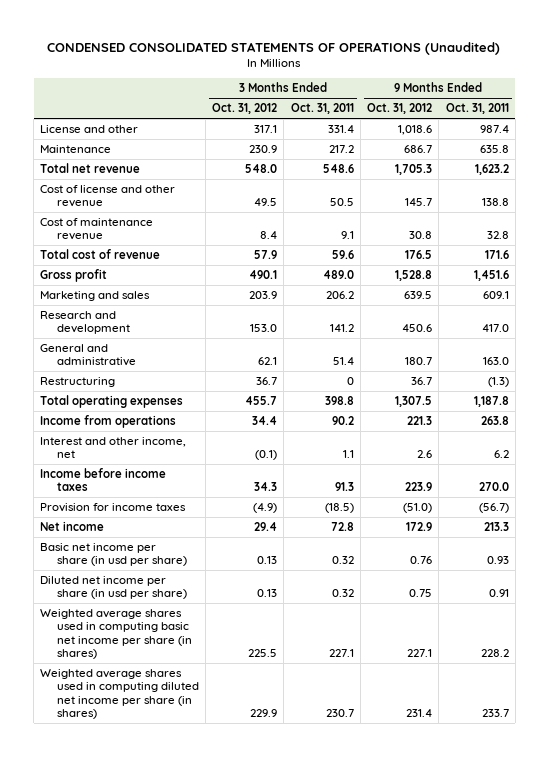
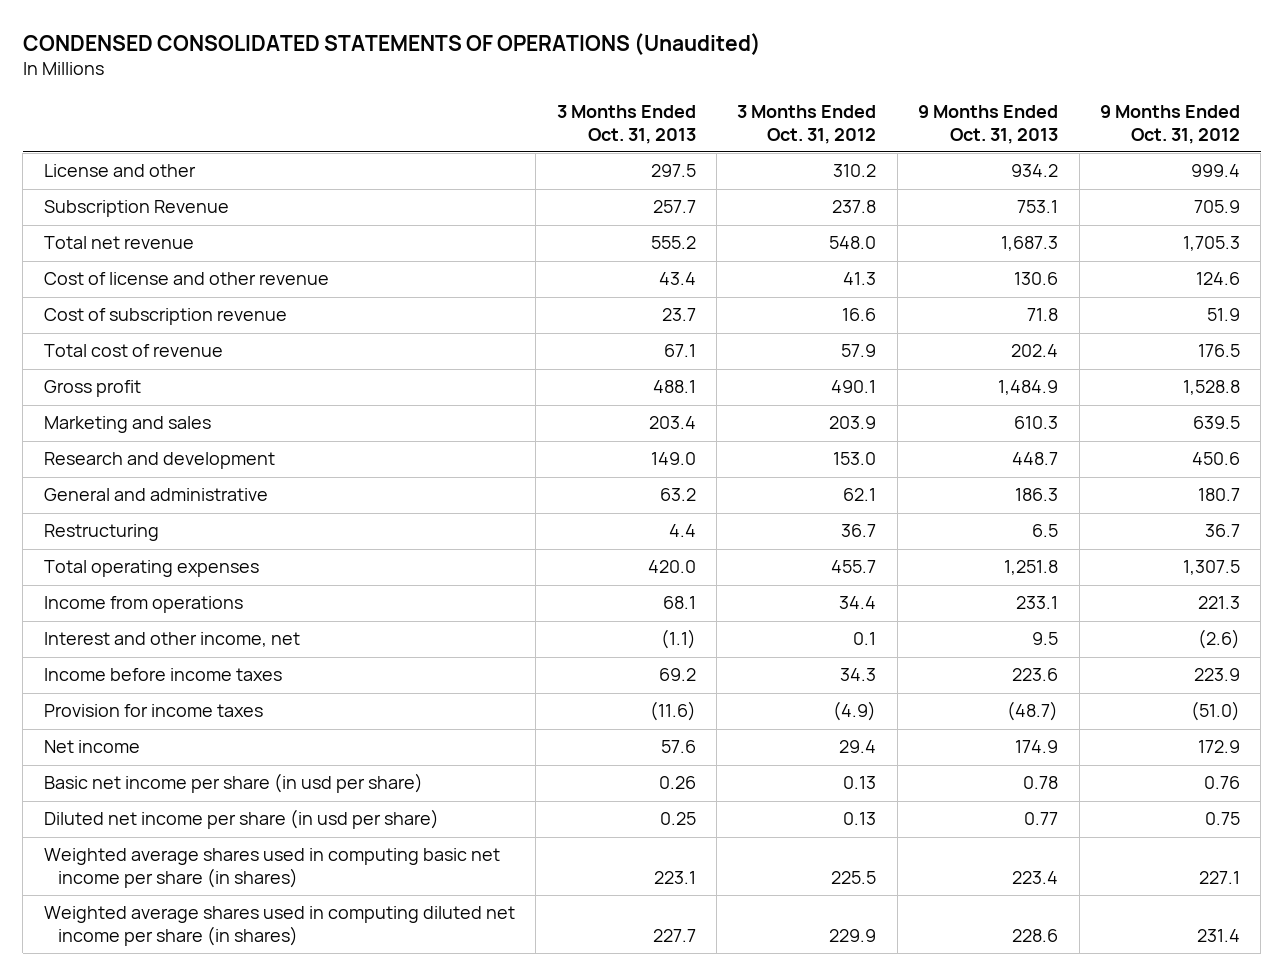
- | 3 Months Ended Oct. 31, 2012 | 3 Months Ended Oct. 31, 2011 | 9 Months Ended Oct. 31, 2012 | 9 Months Ended Oct. 31, 2011
+ | 3 Months Ended Oct. 31, 2013 | 3 Months Ended Oct. 31, 2012 | 9 Months Ended Oct. 31, 2013 | 9 Months Ended Oct. 31, 2012
- License and other | 317.1 | 331.4 | 1,018.6 | 987.4
- Maintenance | 230.9 | 217.2 | 686.7 | 635.8
+ License and other | 297.5 | 310.2 | 934.2 | 999.4
+ Subscription Revenue | 257.7 | 237.8 | 753.1 | 705.9
- Cost of license and other revenue | 49.5 | 50.5 | 145.7 | 138.8
- Cost of maintenance revenue | 8.4 | 9.1 | 30.8 | 32.8
+ Cost of license and other revenue | 43.4 | 41.3 | 130.6 | 124.6
+ Cost of subscription revenue | 23.7 | 16.6 | 71.8 | 51.9
- Interest and other income, net | (0.1) | 1.1 | 2.6 | 6.2
+ Interest and other income, net | (1.1) | 0.1 | 9.5 | (2.6)

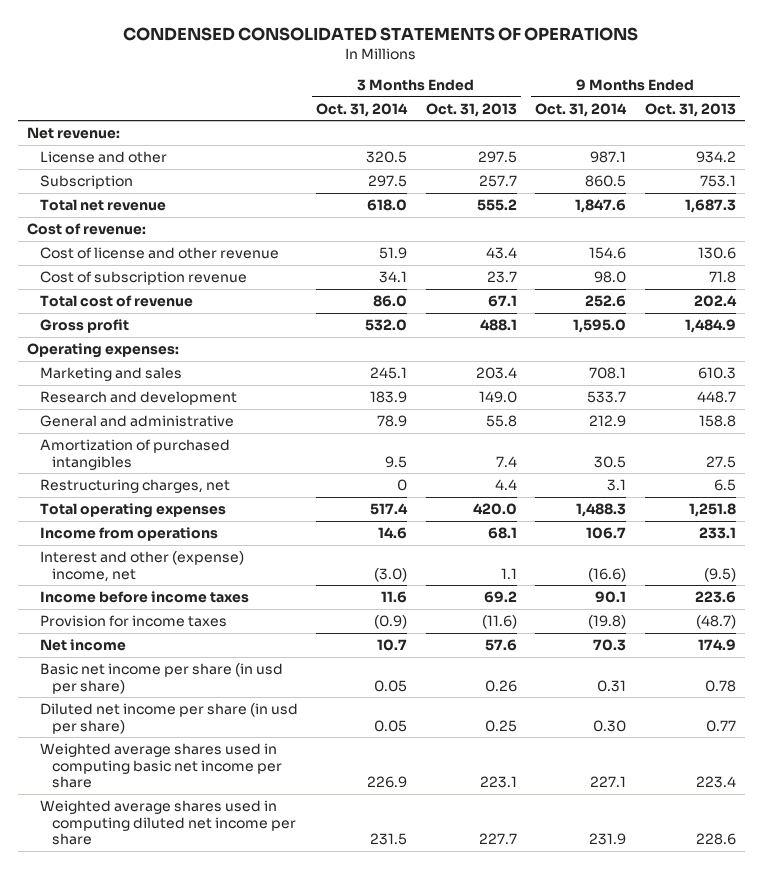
- CONDENSED CONSOLIDATED STATEMENTS OF OPERATIONS (Unaudited)
+ CONDENSED CONSOLIDATED STATEMENTS OF OPERATIONS
- | 3 Months Ended Oct. 31, 2013 | 3 Months Ended Oct. 31, 2012 | 9 Months Ended Oct. 31, 2013 | 9 Months Ended Oct. 31, 2012
+ | 3 Months Ended Oct. 31, 2014 | 3 Months Ended Oct. 31, 2013 | 9 Months Ended Oct. 31, 2014 | 9 Months Ended Oct. 31, 2013
+ Net revenue:
- Subscription Revenue | 257.7 | 237.8 | 753.1 | 705.9
+ Subscription | 297.5 | 257.7 | 860.5 | 753.1
+ Cost of revenue:
+ Operating expenses:
- General and administrative | 63.2 | 62.1 | 186.3 | 180.7
- Restructuring | 4.4 | 36.7 | 6.5 | 36.7
+ General and administrative | 78.9 | 55.8 | 212.9 | 158.8
+ Amortization of purchased intangibles | 9.5 | 7.4 | 30.5 | 27.5
+ Restructuring charges, net | 0 | 4.4 | 3.1 | 6.5
- Interest and other income, net | (1.1) | 0.1 | 9.5 | (2.6)
+ Interest and other (expense) income, net | (3.0) | 1.1 | (16.6) | (9.5)
- Weighted average shares used in computing basic net income per share (in shares) | 223.1 | 225.5 | 223.4 | 227.1
- Weighted average shares used in computing diluted net income per share (in shares) | 227.7 | 229.9 | 228.6 | 231.4
+ Weighted average shares used in computing basic net income per share | 226.9 | 223.1 | 227.1 | 223.4
+ Weighted average shares used in computing diluted net income per share | 231.5 | 227.7 | 231.9 | 228.6

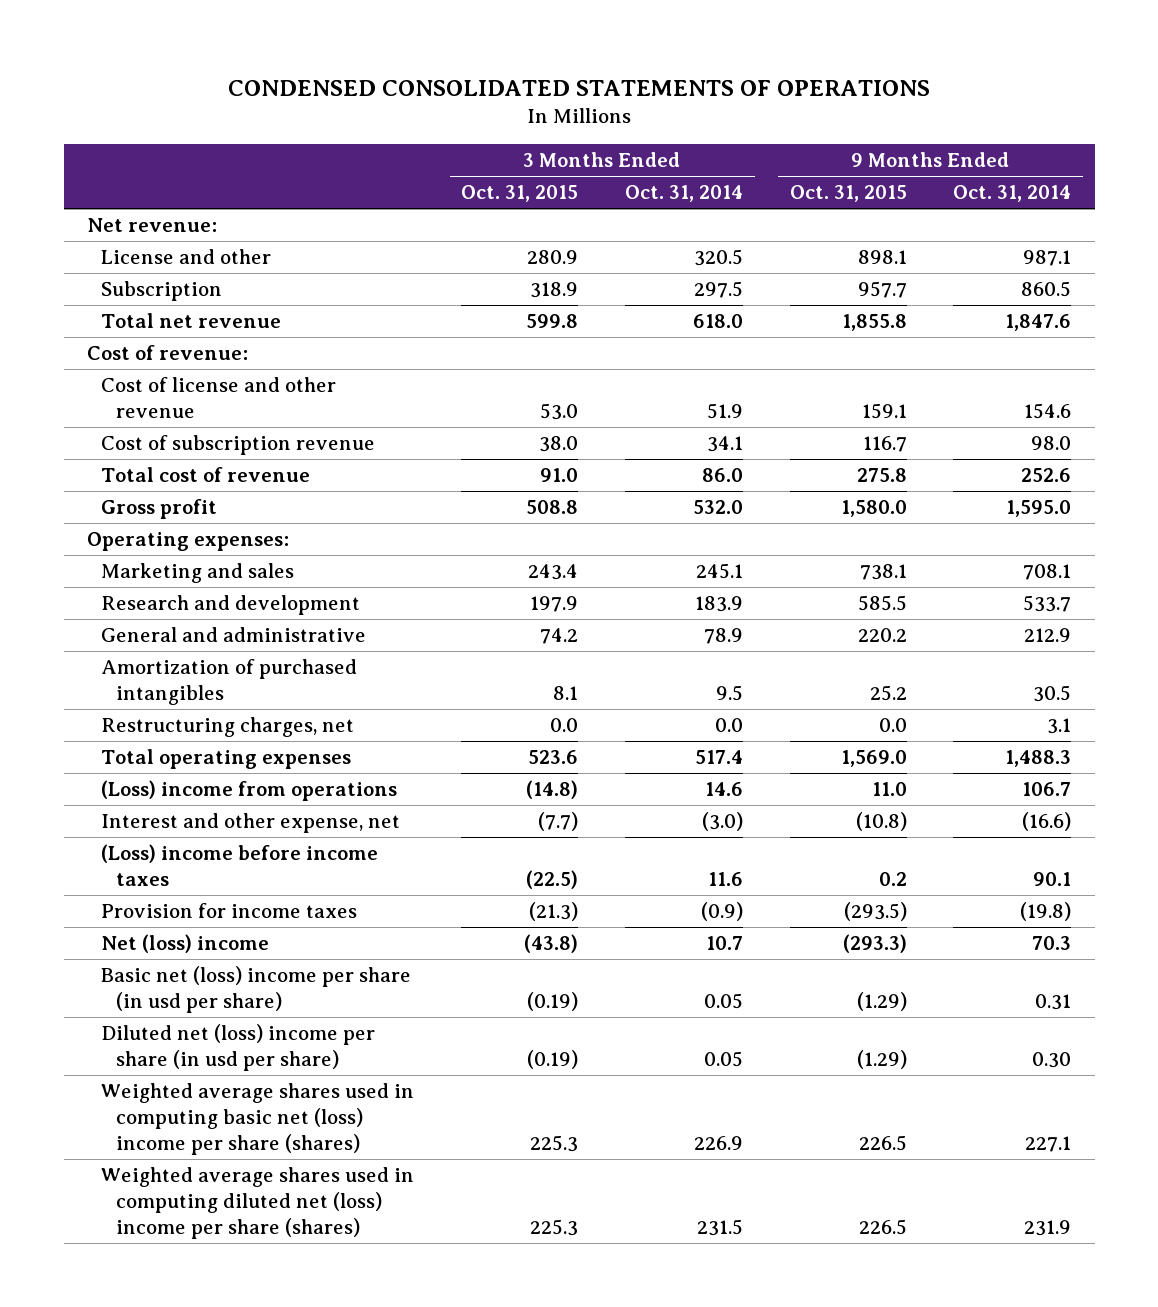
- | 3 Months Ended Oct. 31, 2014 | 3 Months Ended Oct. 31, 2013 | 9 Months Ended Oct. 31, 2014 | 9 Months Ended Oct. 31, 2013
+ | 3 Months Ended Oct. 31, 2015 | 3 Months Ended Oct. 31, 2014 | 9 Months Ended Oct. 31, 2015 | 9 Months Ended Oct. 31, 2014
- Restructuring charges, net | 0 | 4.4 | 3.1 | 6.5
+ Restructuring charges, net | 0.0 | 0.0 | 0.0 | 3.1
- Income from operations | 14.6 | 68.1 | 106.7 | 233.1
- Interest and other (expense) income, net | (3.0) | 1.1 | (16.6) | (9.5)
- Income before income taxes | 11.6 | 69.2 | 90.1 | 223.6
+ (Loss) income from operations | (14.8) | 14.6 | 11.0 | 106.7
+ Interest and other expense, net | (7.7) | (3.0) | (10.8) | (16.6)
+ (Loss) income before income taxes | (22.5) | 11.6 | 0.2 | 90.1
- Net income | 10.7 | 57.6 | 70.3 | 174.9
- Basic net income per share (in usd per share) | 0.05 | 0.26 | 0.31 | 0.78
- Diluted net income per share (in usd per share) | 0.05 | 0.25 | 0.30 | 0.77
- Weighted average shares used in computing basic net income per share | 226.9 | 223.1 | 227.1 | 223.4
- Weighted average shares used in computing diluted net income per share | 231.5 | 227.7 | 231.9 | 228.6
+ Net (loss) income | (43.8) | 10.7 | (293.3) | 70.3
+ Basic net (loss) income per share (in usd per share) | (0.19) | 0.05 | (1.29) | 0.31
+ Diluted net (loss) income per share (in usd per share) | (0.19) | 0.05 | (1.29) | 0.30
+ Weighted average shares used in computing basic net (loss) income per share (shares) | 225.3 | 226.9 | 226.5 | 227.1
+ Weighted average shares used in computing diluted net (loss) income per share (shares) | 225.3 | 231.5 | 226.5 | 231.9

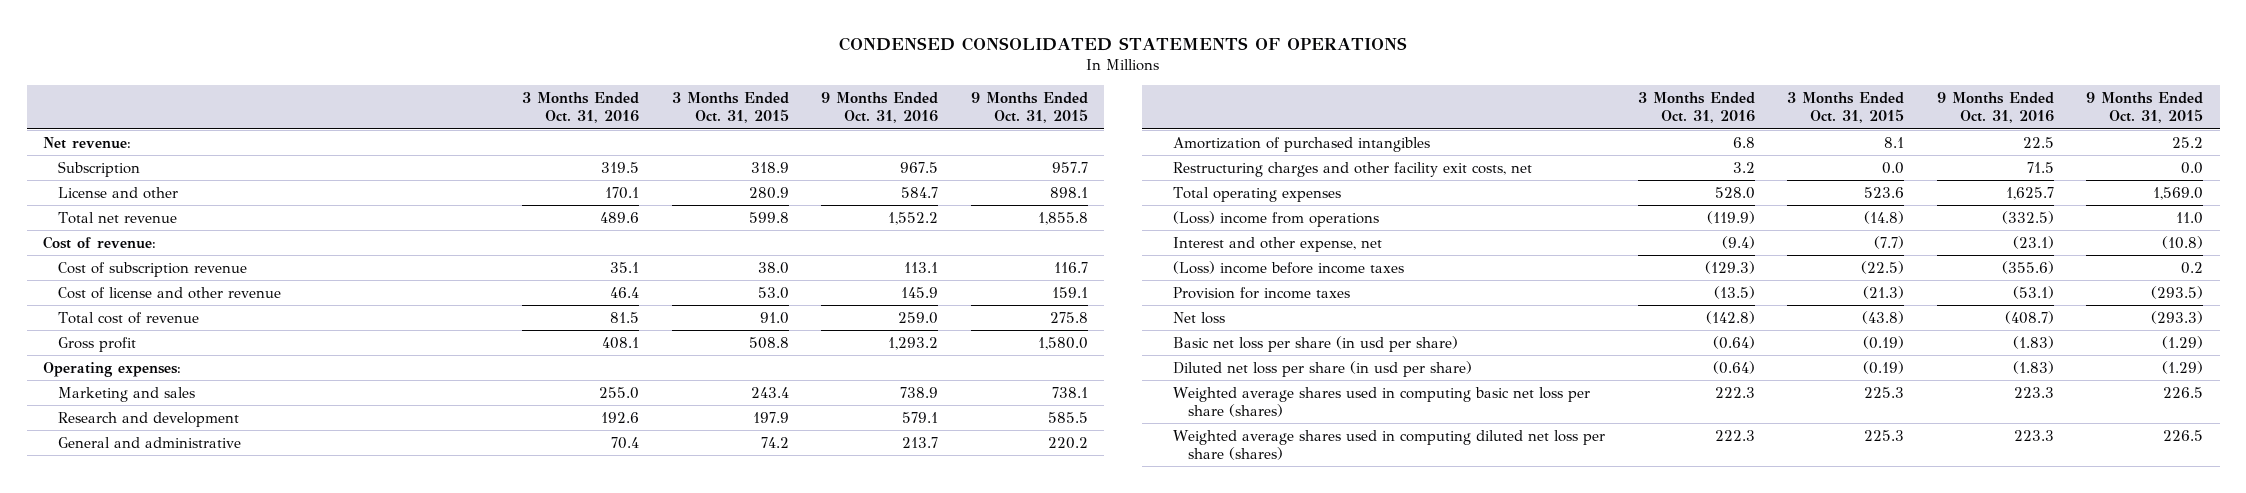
- | 3 Months Ended Oct. 31, 2015 | 3 Months Ended Oct. 31, 2014 | 9 Months Ended Oct. 31, 2015 | 9 Months Ended Oct. 31, 2014
+ | 3 Months Ended Oct. 31, 2016 | 3 Months Ended Oct. 31, 2015 | 9 Months Ended Oct. 31, 2016 | 9 Months Ended Oct. 31, 2015
moved down: License and other | 170.1 | 280.9 | 584.7 | 898.1
moved down: Cost of license and other revenue | 46.4 | 53.0 | 145.9 | 159.1
- Restructuring charges, net | 0.0 | 0.0 | 0.0 | 3.1
+ Restructuring charges and other facility exit costs, net | 3.2 | 0.0 | 71.5 | 0.0
- Net (loss) income | (43.8) | 10.7 | (293.3) | 70.3
- Basic net (loss) income per share (in usd per share) | (0.19) | 0.05 | (1.29) | 0.31
- Diluted net (loss) income per share (in usd per share) | (0.19) | 0.05 | (1.29) | 0.30
- Weighted average shares used in computing basic net (loss) income per share (shares) | 225.3 | 226.9 | 226.5 | 227.1
- Weighted average shares used in computing diluted net (loss) income per share (shares) | 225.3 | 231.5 | 226.5 | 231.9
+ Net loss | (142.8) | (43.8) | (408.7) | (293.3)
+ Basic net loss per share (in usd per share) | (0.64) | (0.19) | (1.83) | (1.29)
+ Diluted net loss per share (in usd per share) | (0.64) | (0.19) | (1.83) | (1.29)
+ Weighted average shares used in computing basic net loss per share (shares) | 222.3 | 225.3 | 223.3 | 226.5
+ Weighted average shares used in computing diluted net loss per share (shares) | 222.3 | 225.3 | 223.3 | 226.5

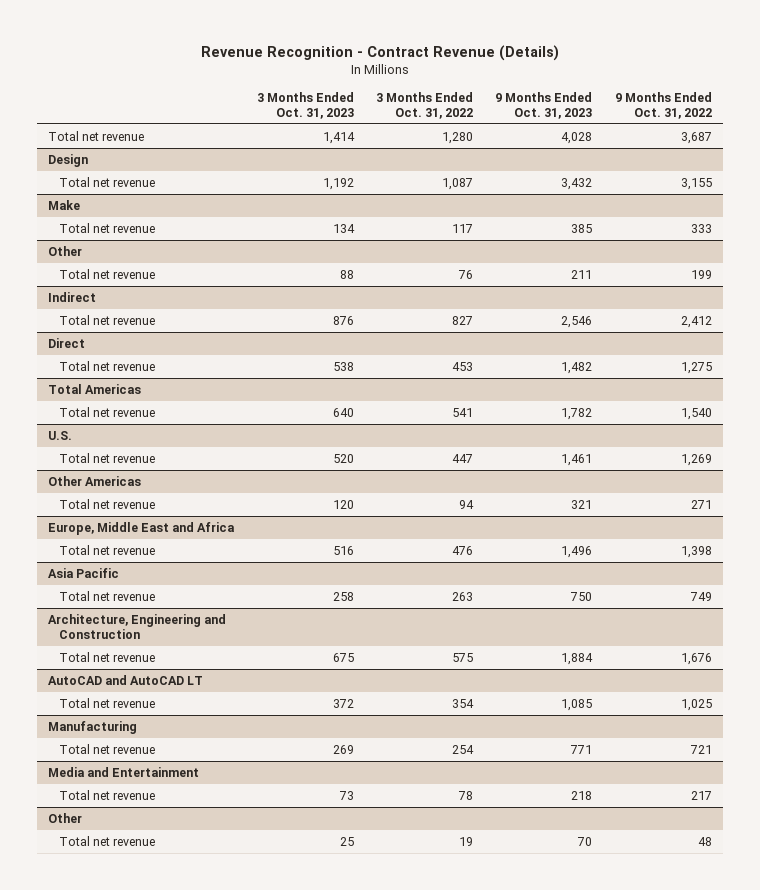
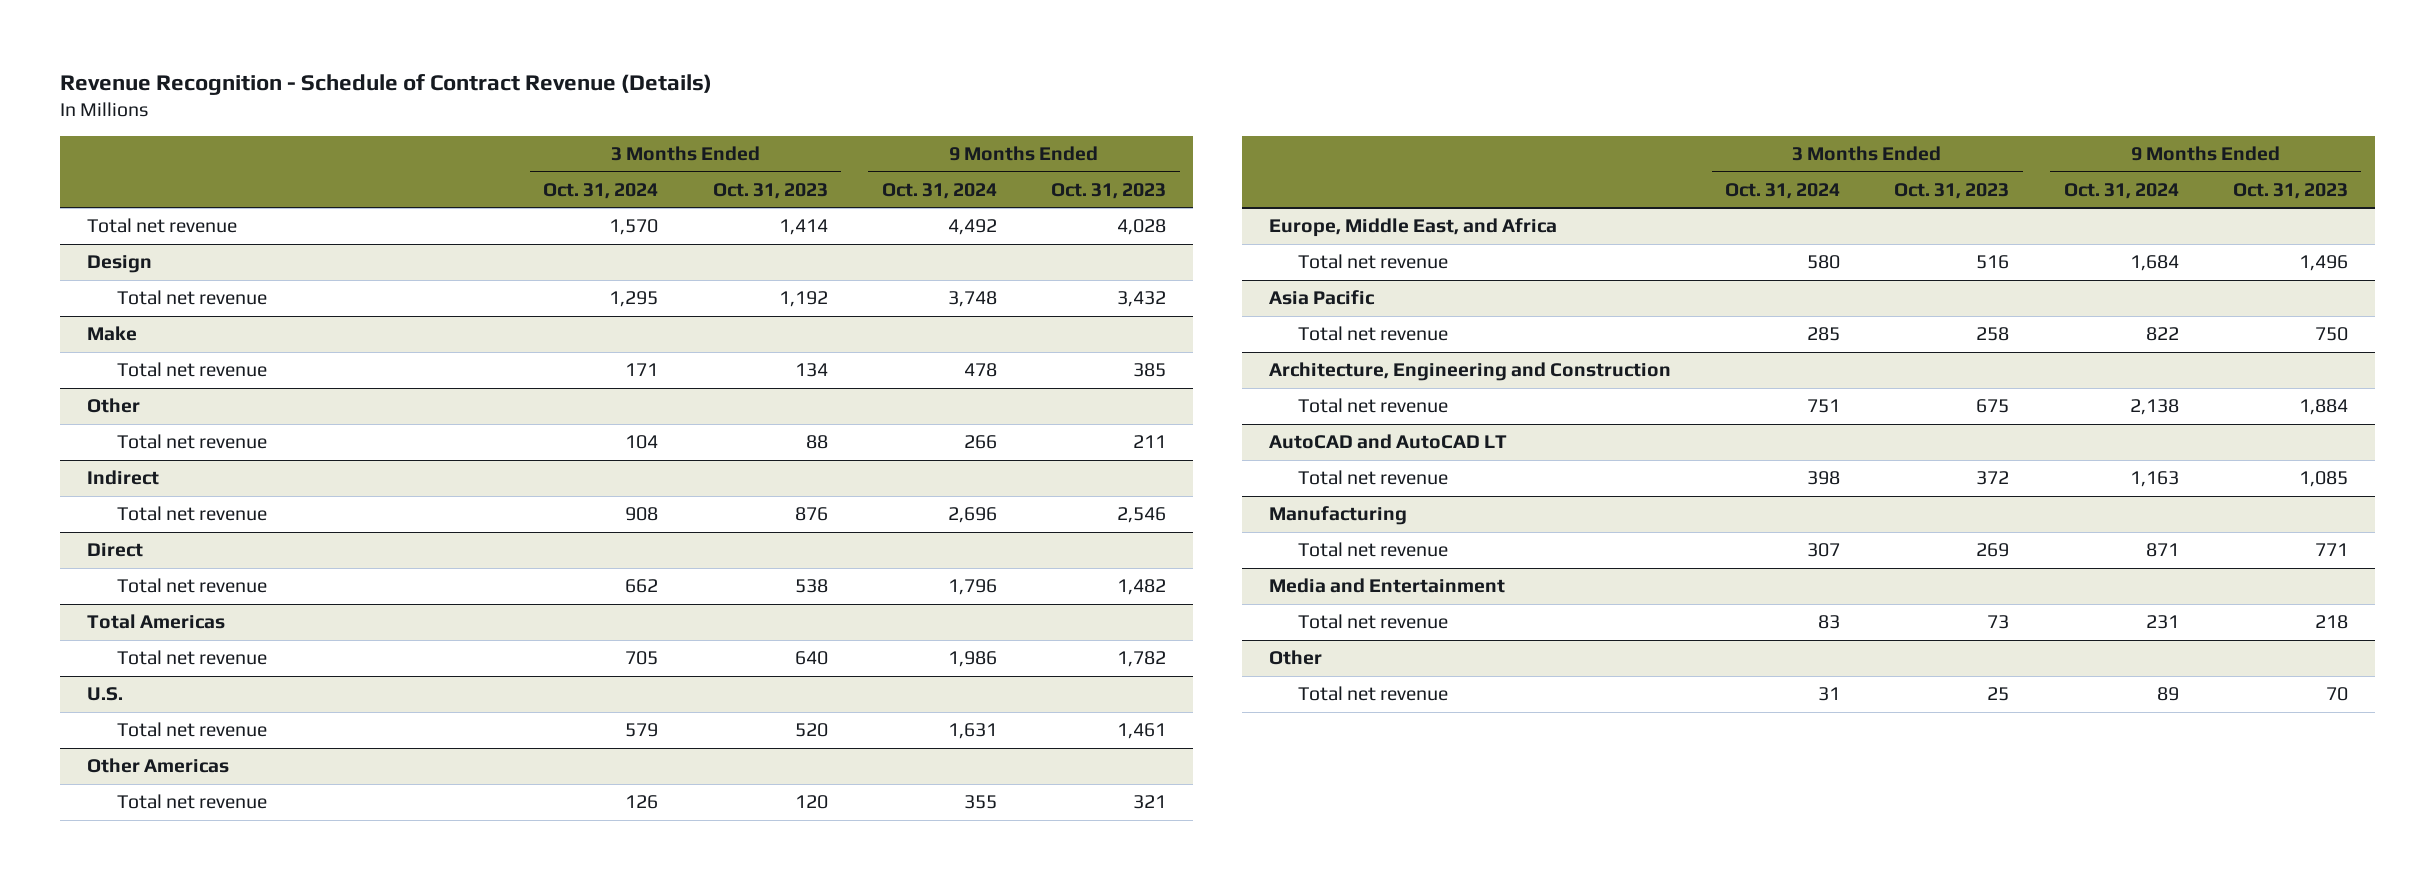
- Revenue Recognition - Contract Revenue (Details)
+ Revenue Recognition - Schedule of Contract Revenue (Details)
- | 3 Months Ended Oct. 31, 2023 | 3 Months Ended Oct. 31, 2022 | 9 Months Ended Oct. 31, 2023 | 9 Months Ended Oct. 31, 2022
+ | 3 Months Ended Oct. 31, 2024 | 3 Months Ended Oct. 31, 2023 | 9 Months Ended Oct. 31, 2024 | 9 Months Ended Oct. 31, 2023
- Europe, Middle East and Africa
+ Europe, Middle East, and Africa

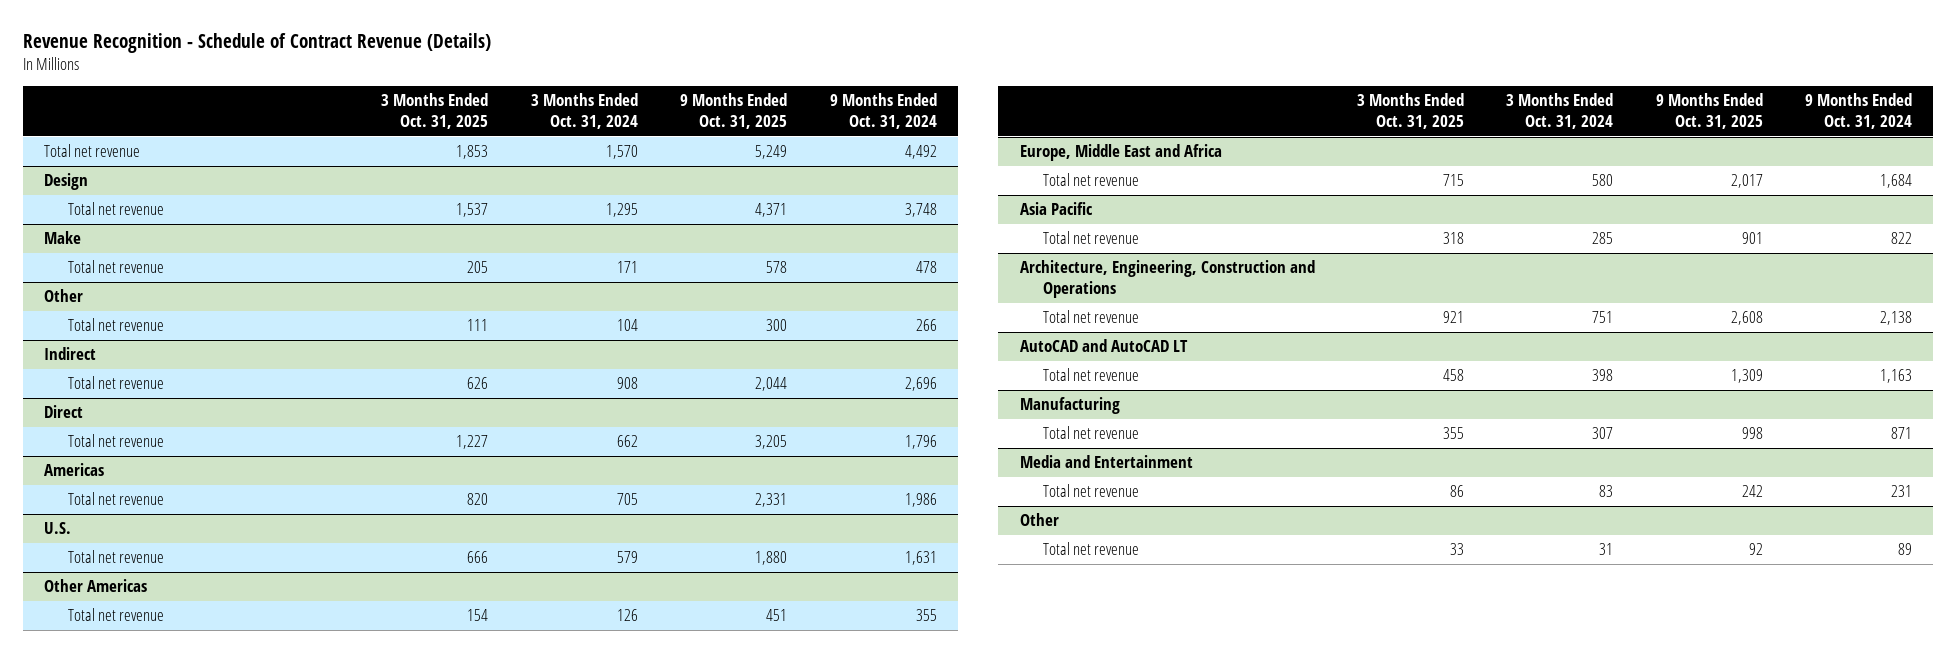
- | 3 Months Ended Oct. 31, 2024 | 3 Months Ended Oct. 31, 2023 | 9 Months Ended Oct. 31, 2024 | 9 Months Ended Oct. 31, 2023
+ | 3 Months Ended Oct. 31, 2025 | 3 Months Ended Oct. 31, 2024 | 9 Months Ended Oct. 31, 2025 | 9 Months Ended Oct. 31, 2024
- Total Americas
+ Americas
- Europe, Middle East, and Africa
+ Europe, Middle East and Africa
- Architecture, Engineering and Construction
+ Architecture, Engineering, Construction and Operations

